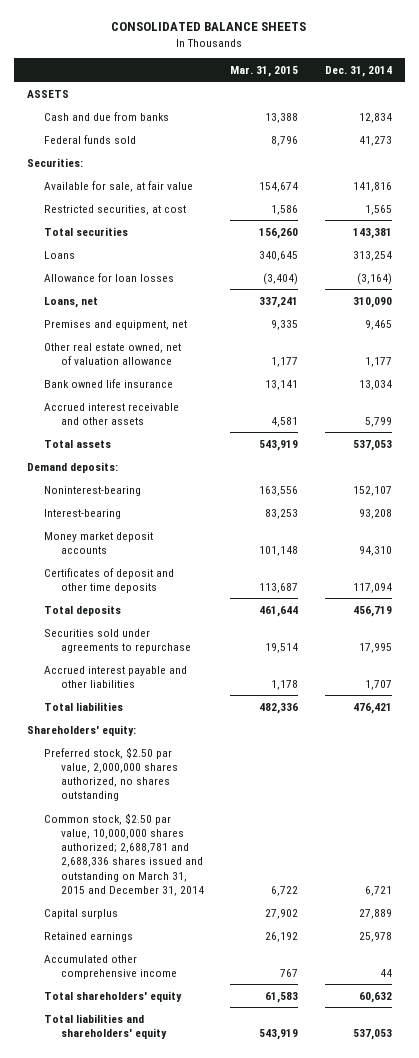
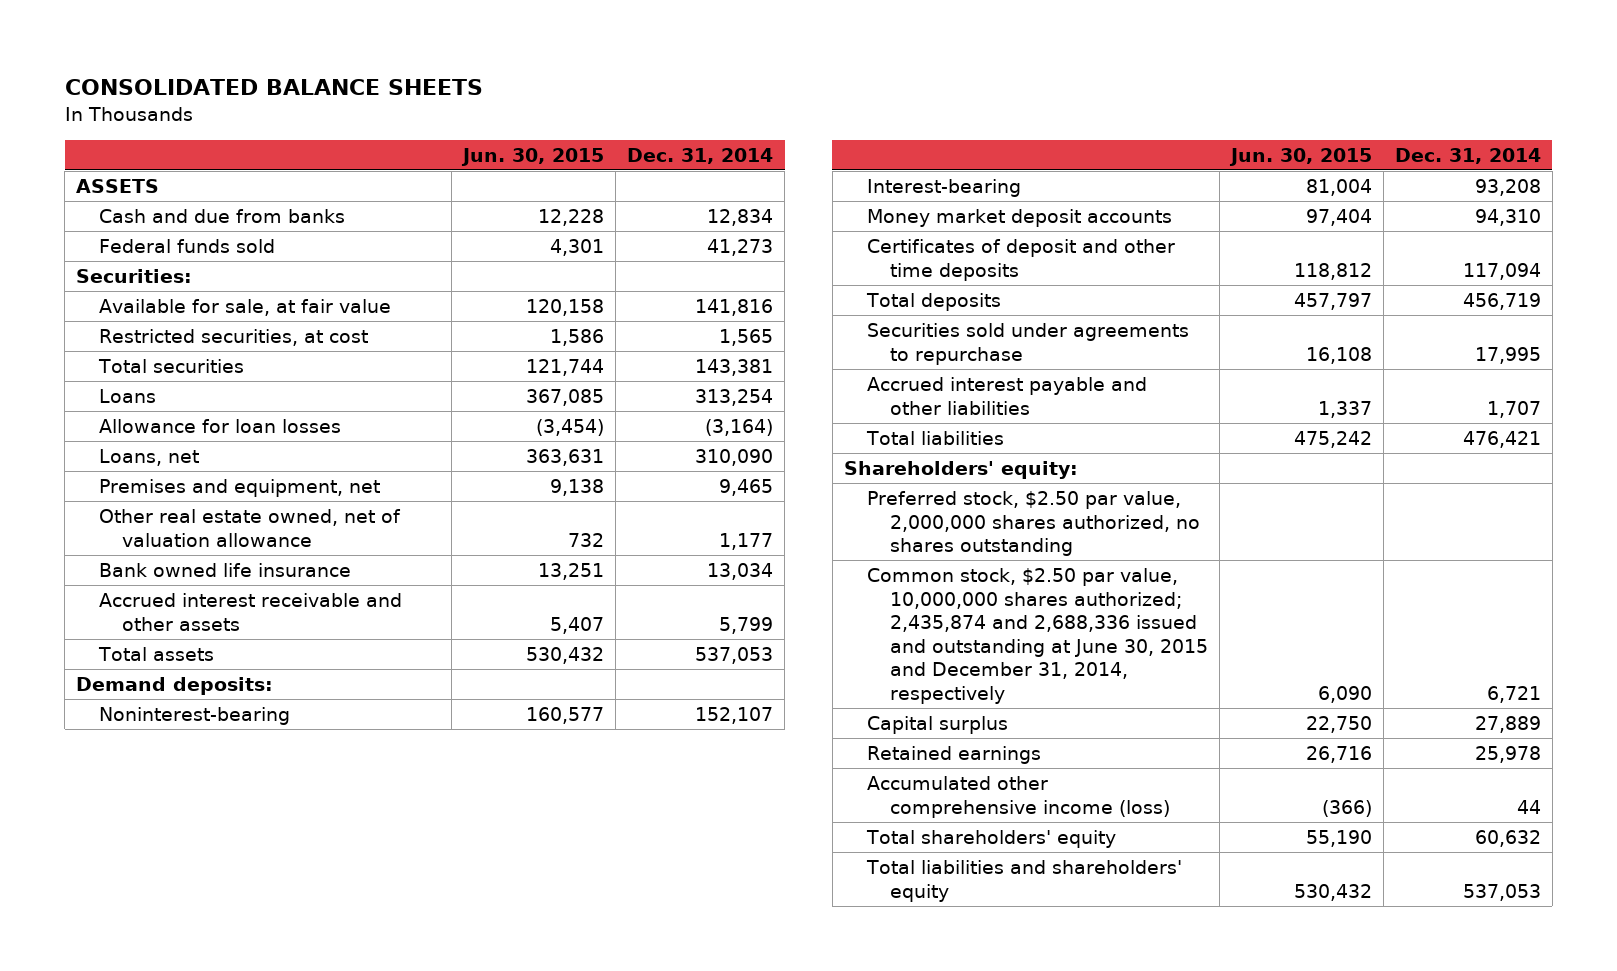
- | Mar. 31, 2015 | Dec. 31, 2014
+ | Jun. 30, 2015 | Dec. 31, 2014
- Common stock, $2.50 par value, 10,000,000 shares authorized; 2,688,781 and 2,688,336 shares issued and outstanding on March 31, 2015 and December 31, 2014 | 6,722 | 6,721
+ Common stock, $2.50 par value, 10,000,000 shares authorized; 2,435,874 and 2,688,336 issued and outstanding at June 30, 2015 and December 31, 2014, respectively | 6,090 | 6,721
- Accumulated other comprehensive income | 767 | 44
+ Accumulated other comprehensive income (loss) | (366) | 44

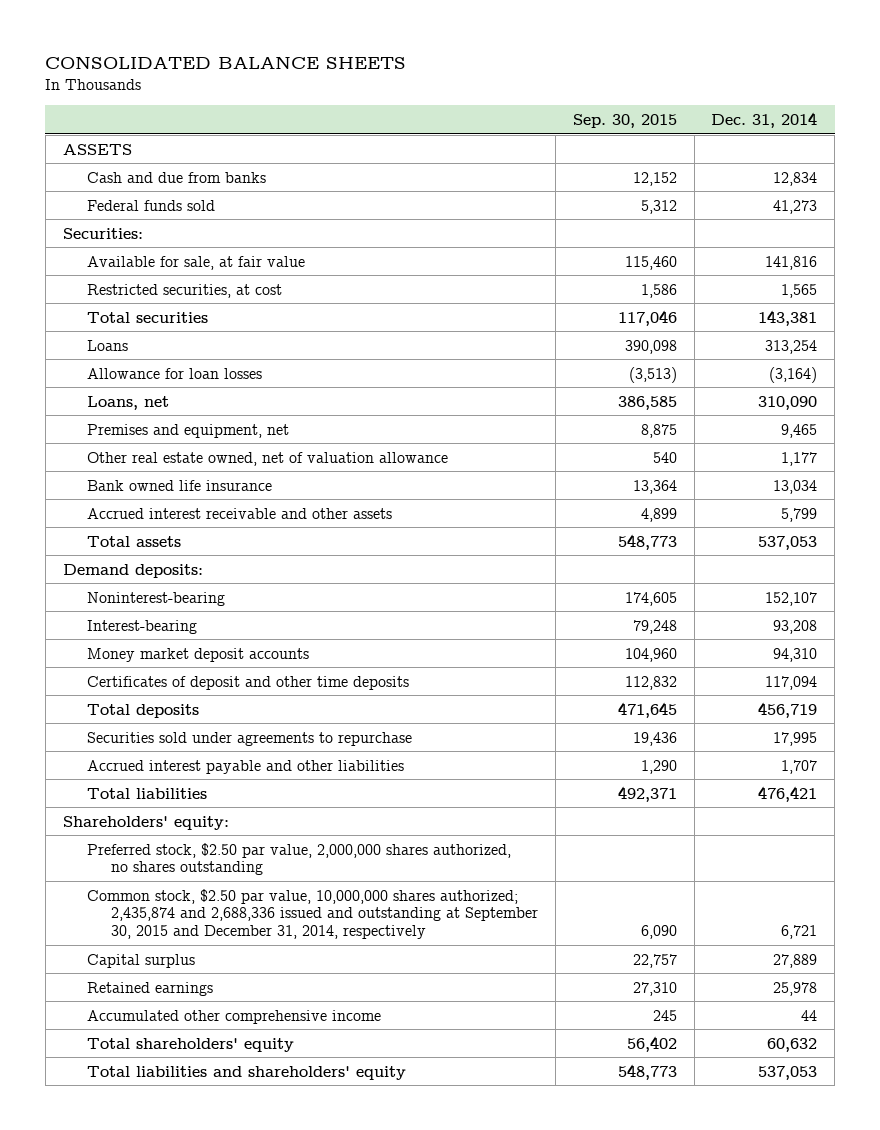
- | Jun. 30, 2015 | Dec. 31, 2014
+ | Sep. 30, 2015 | Dec. 31, 2014
- Common stock, $2.50 par value, 10,000,000 shares authorized; 2,435,874 and 2,688,336 issued and outstanding at June 30, 2015 and December 31, 2014, respectively | 6,090 | 6,721
+ Common stock, $2.50 par value, 10,000,000 shares authorized; 2,435,874 and 2,688,336 issued and outstanding at September 30, 2015 and December 31, 2014, respectively | 6,090 | 6,721
- Accumulated other comprehensive income (loss) | (366) | 44
+ Accumulated other comprehensive income | 245 | 44

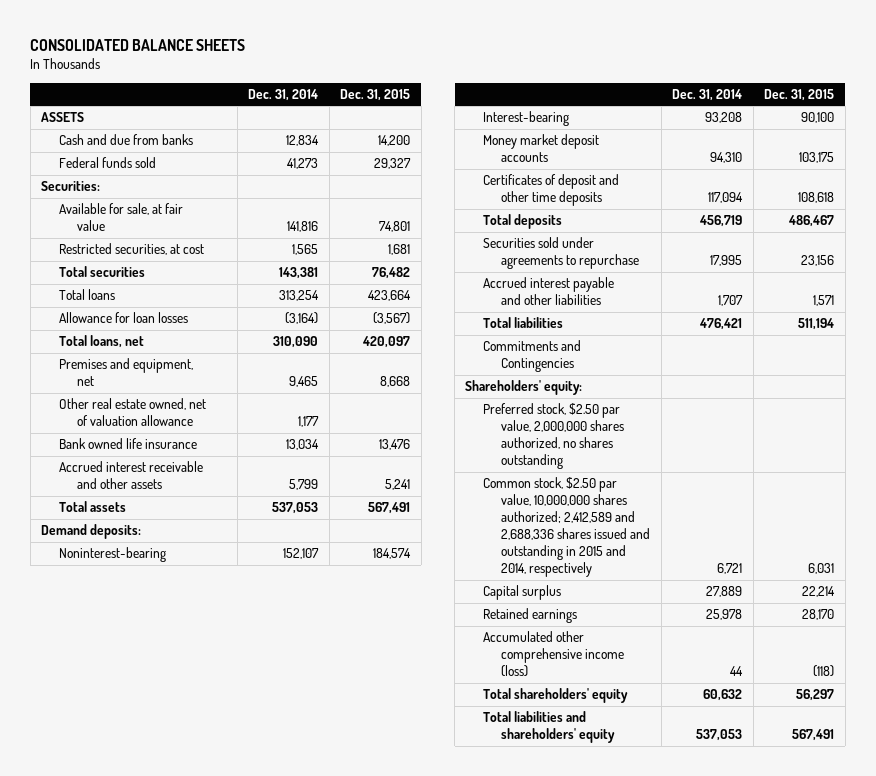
- | Sep. 30, 2015 | Dec. 31, 2014
+ | Dec. 31, 2014 | Dec. 31, 2015
- Loans | 390,098 | 313,254
+ Total loans | 313,254 | 423,664
- Loans, net | 386,585 | 310,090
+ Total loans, net | 310,090 | 420,097
+ Commitments and Contingencies
- Common stock, $2.50 par value, 10,000,000 shares authorized; 2,435,874 and 2,688,336 issued and outstanding at September 30, 2015 and December 31, 2014, respectively | 6,090 | 6,721
+ Common stock, $2.50 par value, 10,000,000 shares authorized; 2,412,589 and 2,688,336 shares issued and outstanding in 2015 and 2014, respectively | 6,721 | 6,031
- Accumulated other comprehensive income | 245 | 44
+ Accumulated other comprehensive income (loss) | 44 | (118)

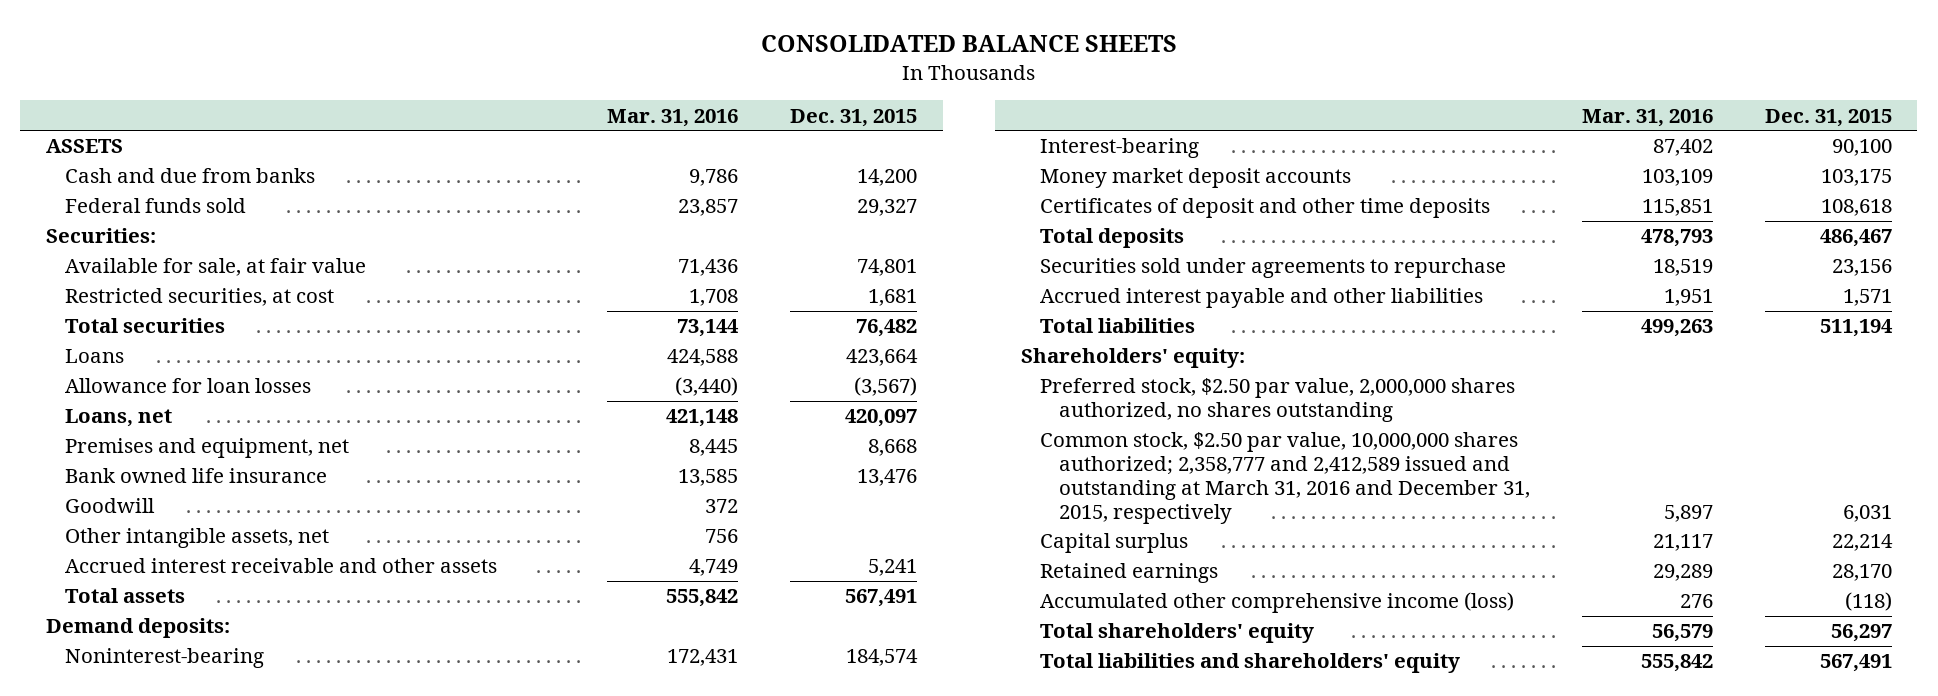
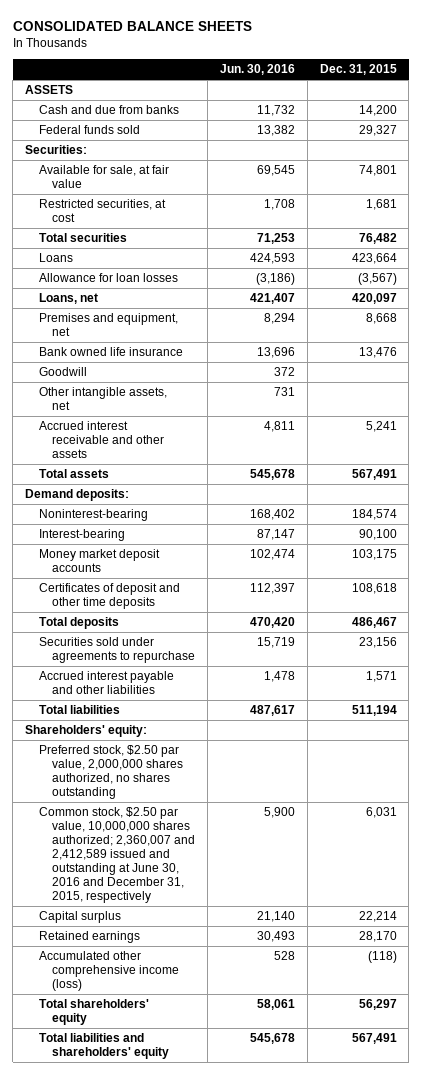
- | Mar. 31, 2016 | Dec. 31, 2015
+ | Jun. 30, 2016 | Dec. 31, 2015
- Common stock, $2.50 par value, 10,000,000 shares authorized; 2,358,777 and 2,412,589 issued and outstanding at March 31, 2016 and December 31, 2015, respectively | 5,897 | 6,031
+ Common stock, $2.50 par value, 10,000,000 shares authorized; 2,360,007 and 2,412,589 issued and outstanding at June 30, 2016 and December 31, 2015, respectively | 5,900 | 6,031

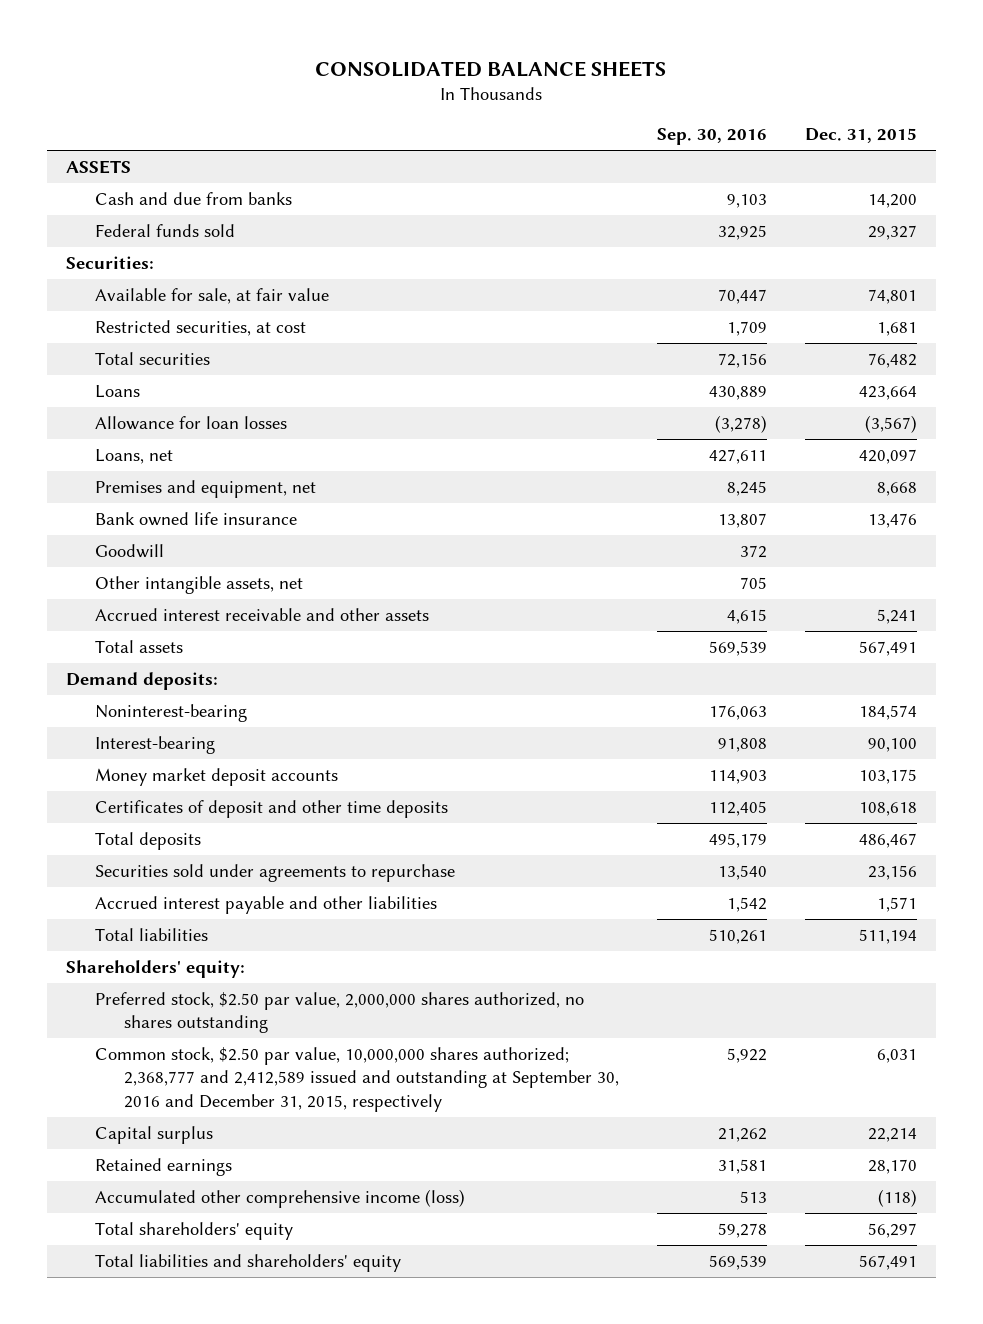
- | Jun. 30, 2016 | Dec. 31, 2015
+ | Sep. 30, 2016 | Dec. 31, 2015
- Common stock, $2.50 par value, 10,000,000 shares authorized; 2,360,007 and 2,412,589 issued and outstanding at June 30, 2016 and December 31, 2015, respectively | 5,900 | 6,031
+ Common stock, $2.50 par value, 10,000,000 shares authorized; 2,368,777 and 2,412,589 issued and outstanding at September 30, 2016 and December 31, 2015, respectively | 5,922 | 6,031

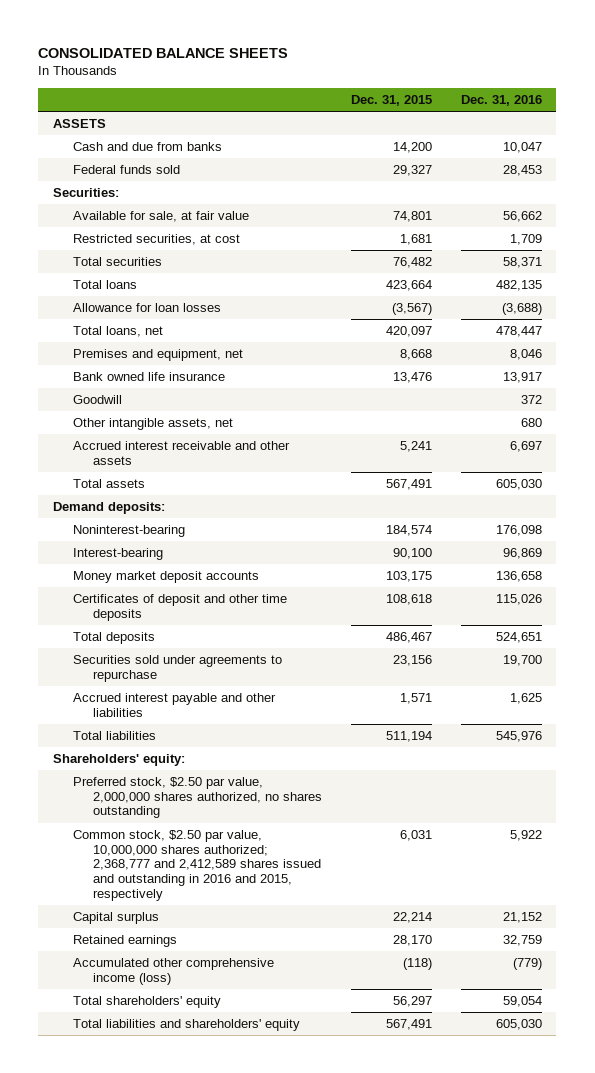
- | Sep. 30, 2016 | Dec. 31, 2015
+ | Dec. 31, 2015 | Dec. 31, 2016
- Loans | 430,889 | 423,664
+ Total loans | 423,664 | 482,135
- Loans, net | 427,611 | 420,097
+ Total loans, net | 420,097 | 478,447
- Common stock, $2.50 par value, 10,000,000 shares authorized; 2,368,777 and 2,412,589 issued and outstanding at September 30, 2016 and December 31, 2015, respectively | 5,922 | 6,031
+ Common stock, $2.50 par value, 10,000,000 shares authorized; 2,368,777 and 2,412,589 shares issued and outstanding in 2016 and 2015, respectively | 6,031 | 5,922

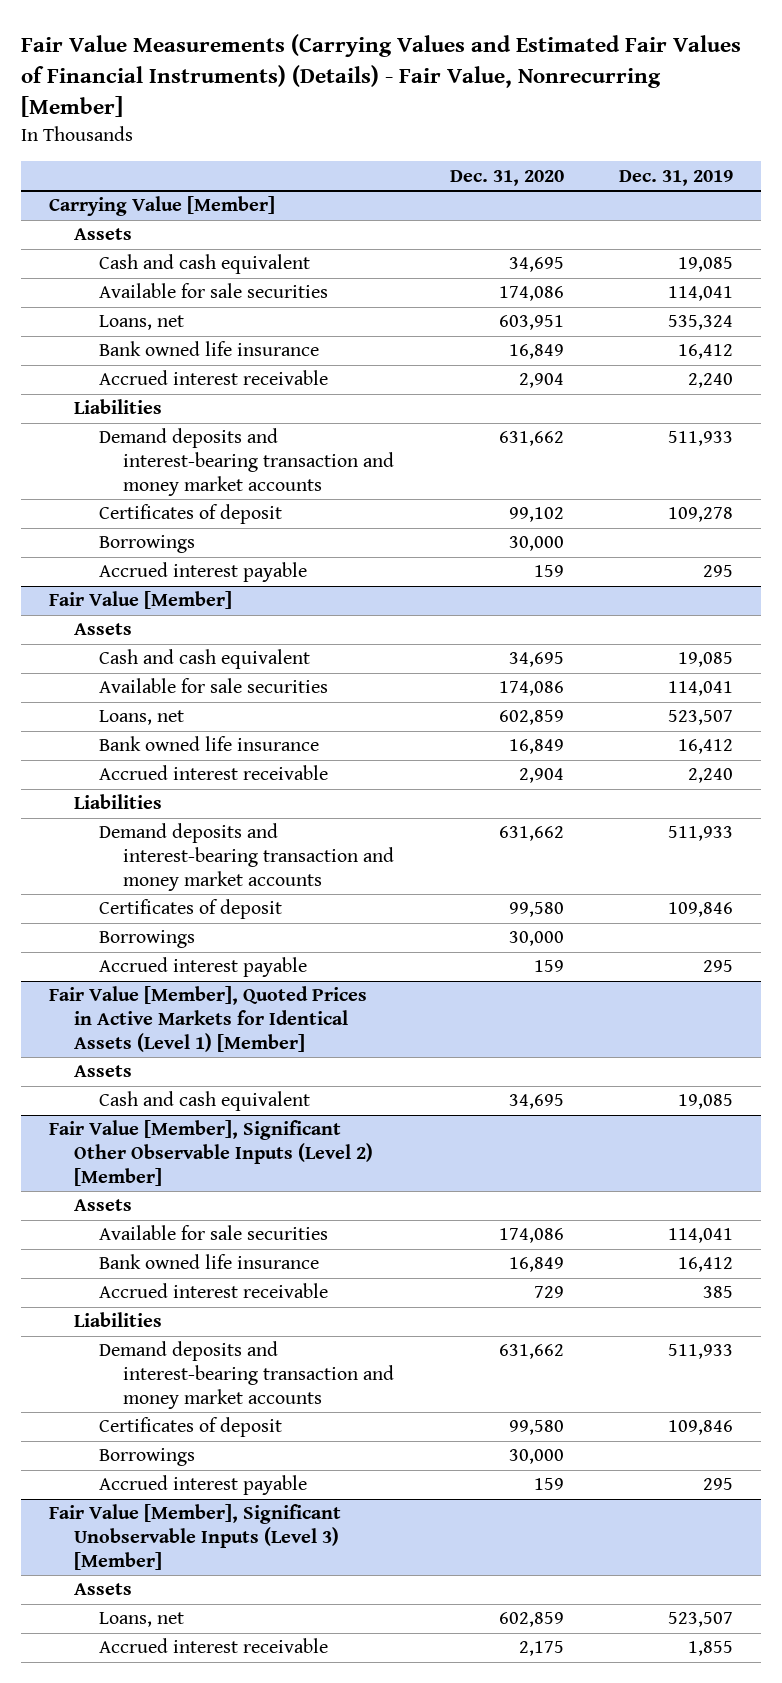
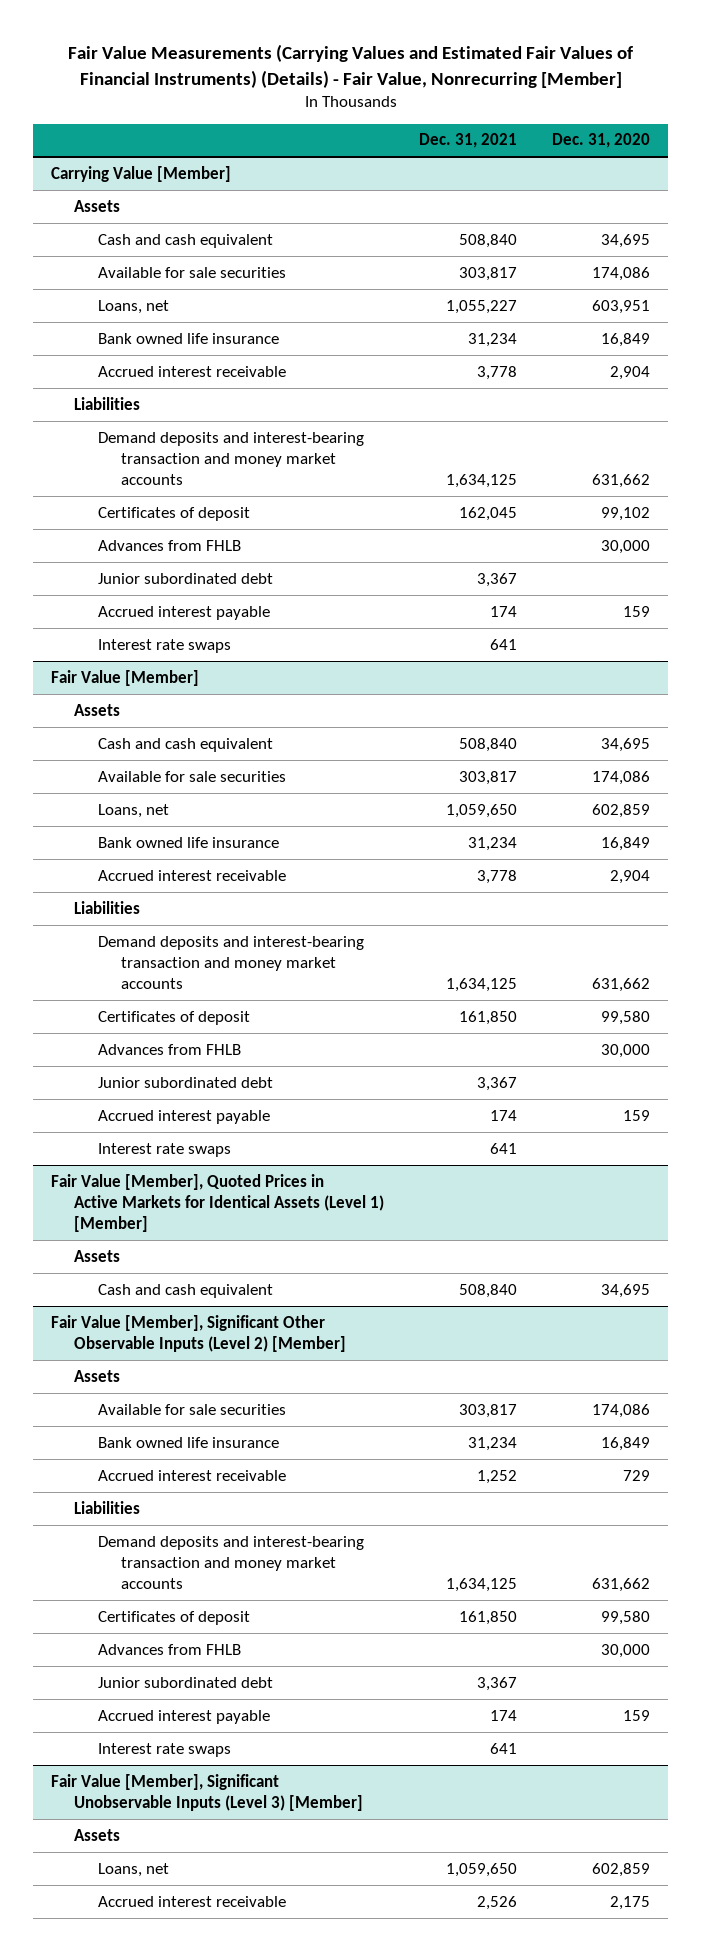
- | Dec. 31, 2020 | Dec. 31, 2019
+ | Dec. 31, 2021 | Dec. 31, 2020
@ Carrying Value [Member]
- Borrowings | 30,000 |
+ Advances from FHLB | | 30,000
+ Junior subordinated debt | 3,367 |
+ Interest rate swaps | 641 |
@ Fair Value [Member]
- Borrowings | 30,000 |
+ Advances from FHLB | | 30,000
+ Junior subordinated debt | 3,367 |
+ Interest rate swaps | 641 |
@ Fair Value [Member], Significant Other Observable Inputs (Level 2) [Member]
- Borrowings | 30,000 |
+ Advances from FHLB | | 30,000
+ Junior subordinated debt | 3,367 |
+ Interest rate swaps | 641 |

